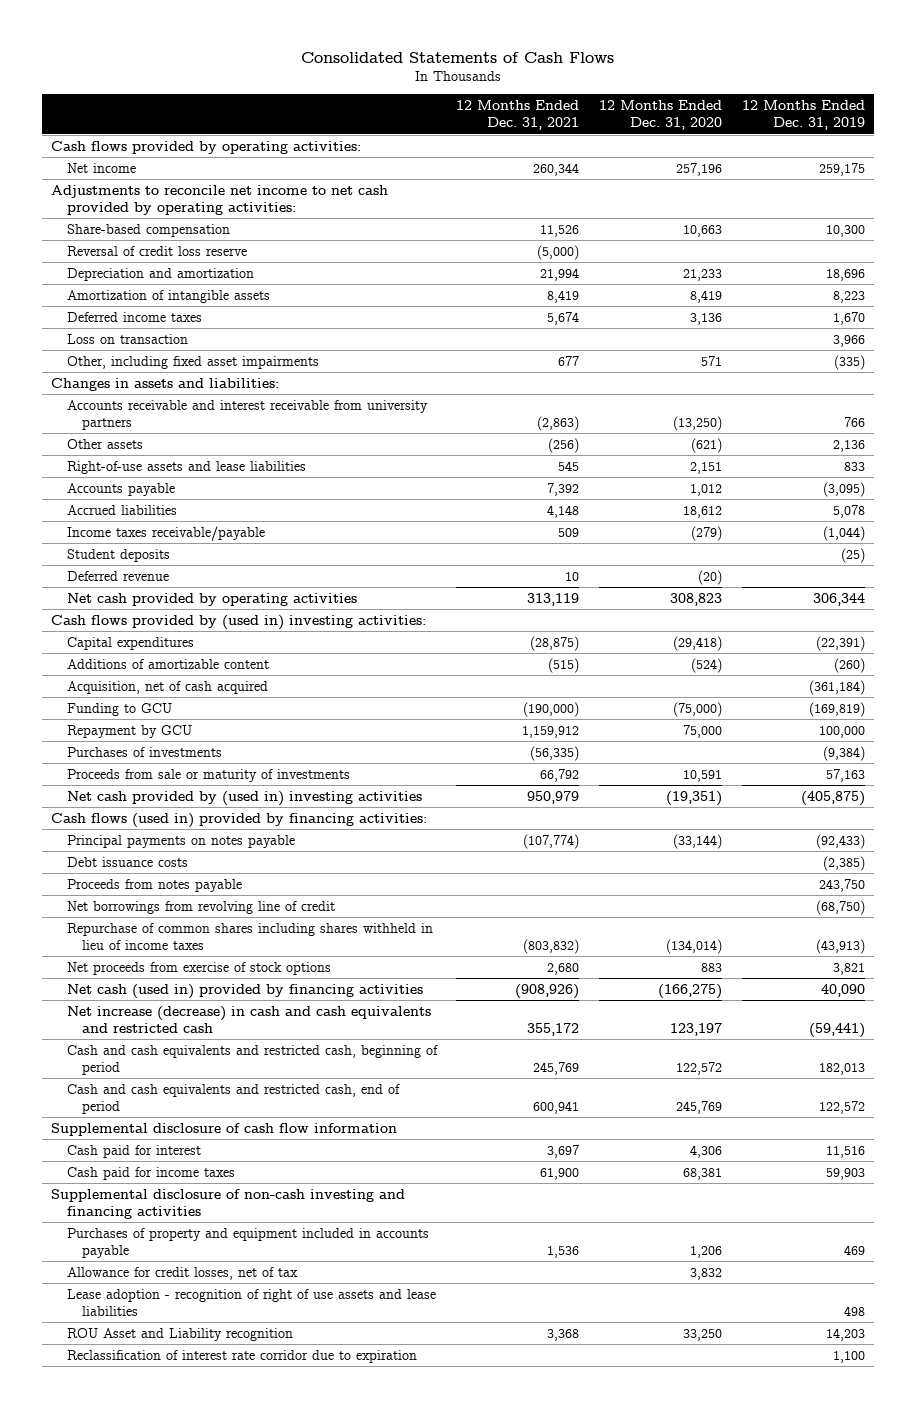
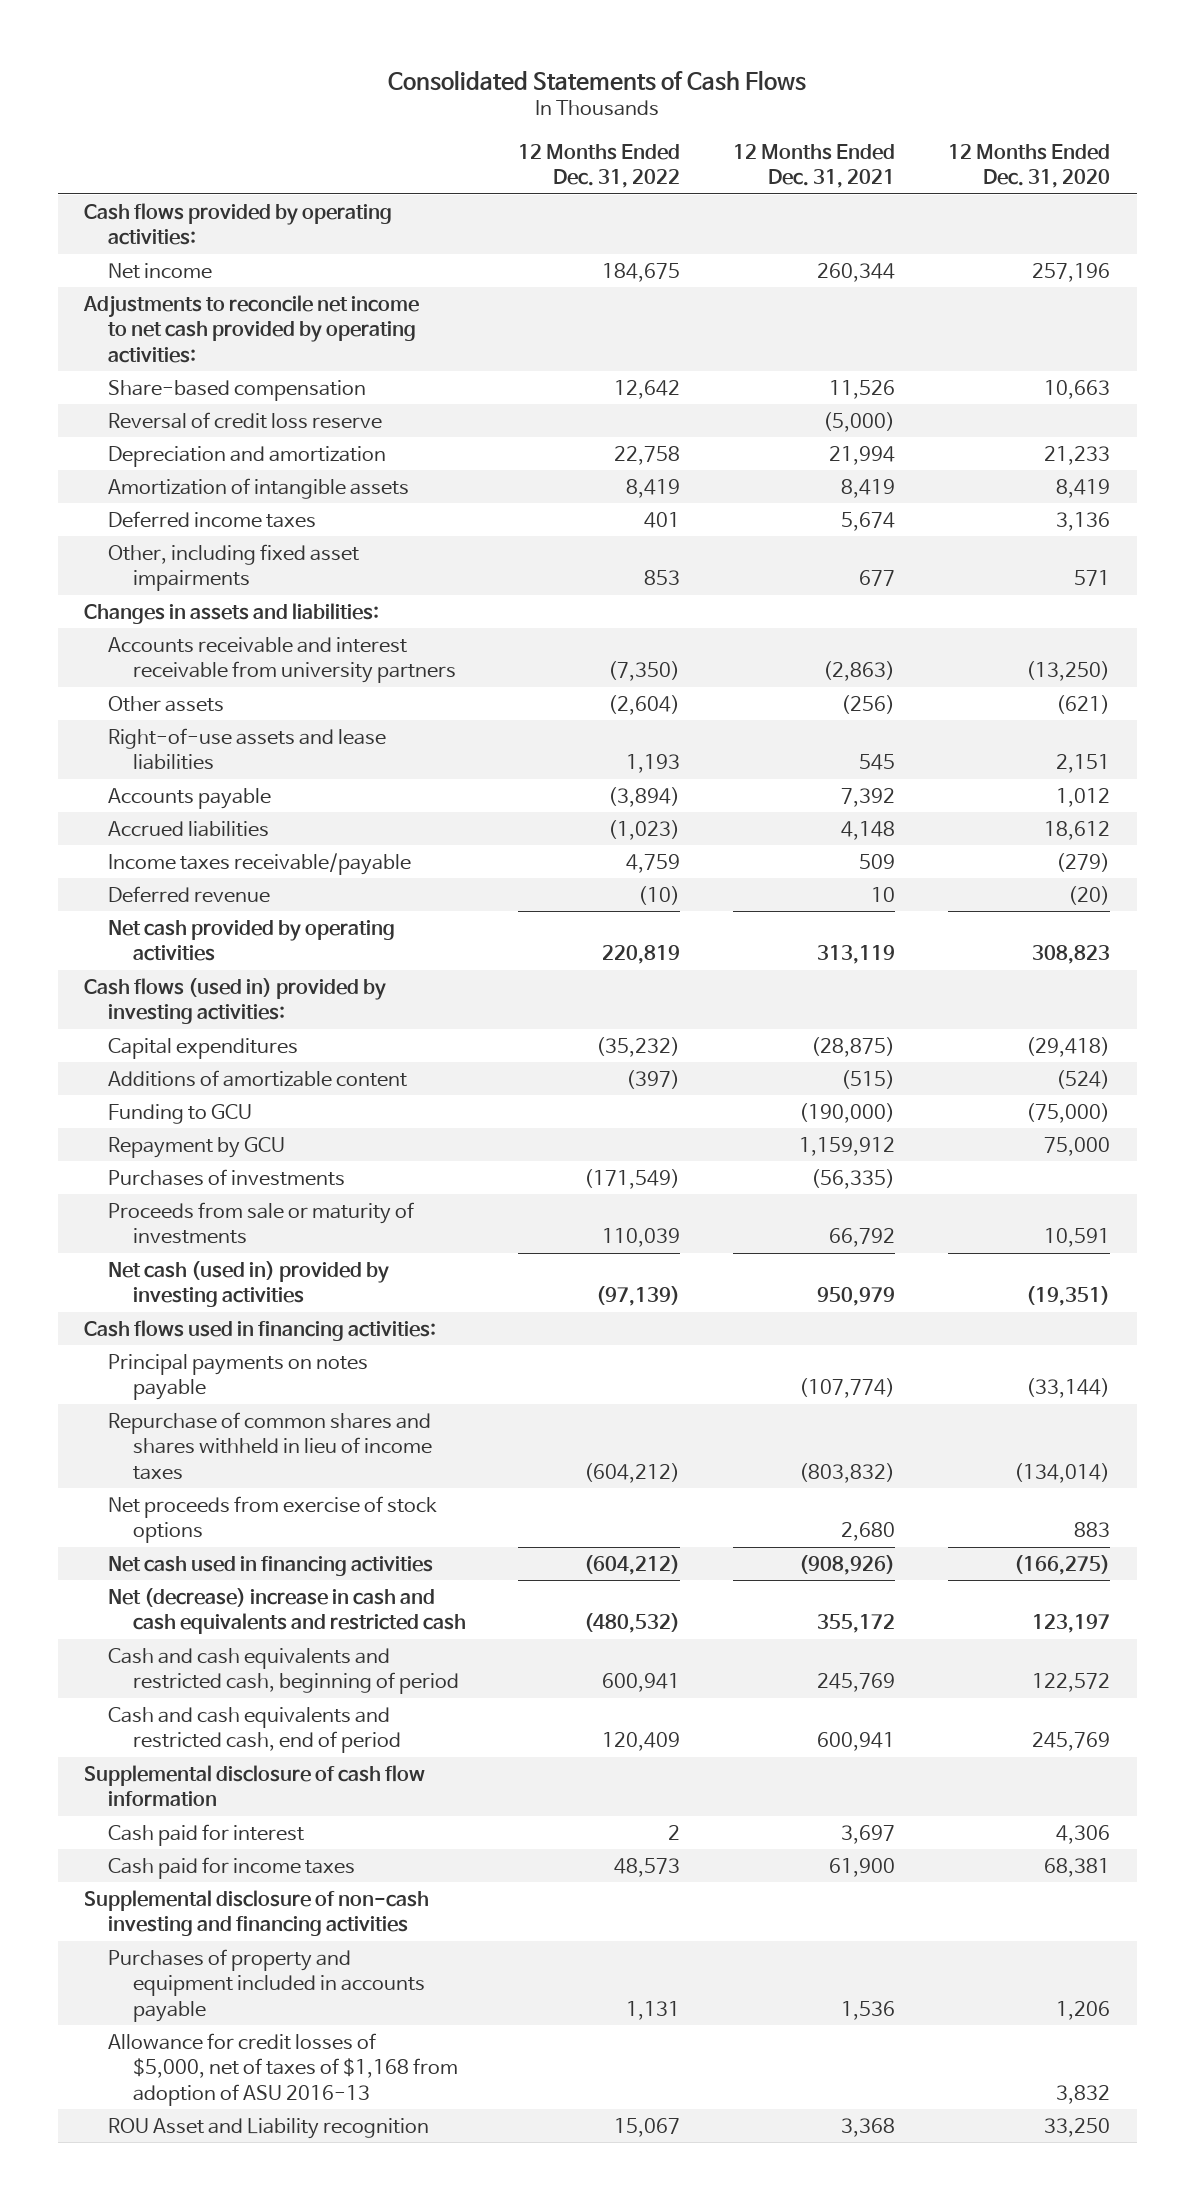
- | 12 Months Ended Dec. 31, 2021 | 12 Months Ended Dec. 31, 2020 | 12 Months Ended Dec. 31, 2019
+ | 12 Months Ended Dec. 31, 2022 | 12 Months Ended Dec. 31, 2021 | 12 Months Ended Dec. 31, 2020
- Loss on transaction | | | 3,966
- Student deposits | | | (25)
- Cash flows provided by (used in) investing activities:
+ Cash flows (used in) provided by investing activities:
- Acquisition, net of cash acquired | | | (361,184)
- Net cash provided by (used in) investing activities | 950,979 | (19,351) | (405,875)
- Cash flows (used in) provided by financing activities:
+ Net cash (used in) provided by investing activities | (97,139) | 950,979 | (19,351)
+ Cash flows used in financing activities:
- Debt issuance costs | | | (2,385)
- Proceeds from notes payable | | | 243,750
- Net borrowings from revolving line of credit | | | (68,750)
- Repurchase of common shares including shares withheld in lieu of income taxes | (803,832) | (134,014) | (43,913)
+ Repurchase of common shares and shares withheld in lieu of income taxes | (604,212) | (803,832) | (134,014)
- Net cash (used in) provided by financing activities | (908,926) | (166,275) | 40,090
- Net increase (decrease) in cash and cash equivalents and restricted cash | 355,172 | 123,197 | (59,441)
+ Net cash used in financing activities | (604,212) | (908,926) | (166,275)
+ Net (decrease) increase in cash and cash equivalents and restricted cash | (480,532) | 355,172 | 123,197
- Allowance for credit losses, net of tax | | 3,832 |
- Lease adoption - recognition of right of use assets and lease liabilities | | | 498
+ Allowance for credit losses of $5,000, net of taxes of $1,168 from adoption of ASU 2016-13 | | | 3,832
- Reclassification of interest rate corridor due to expiration | | | 1,100

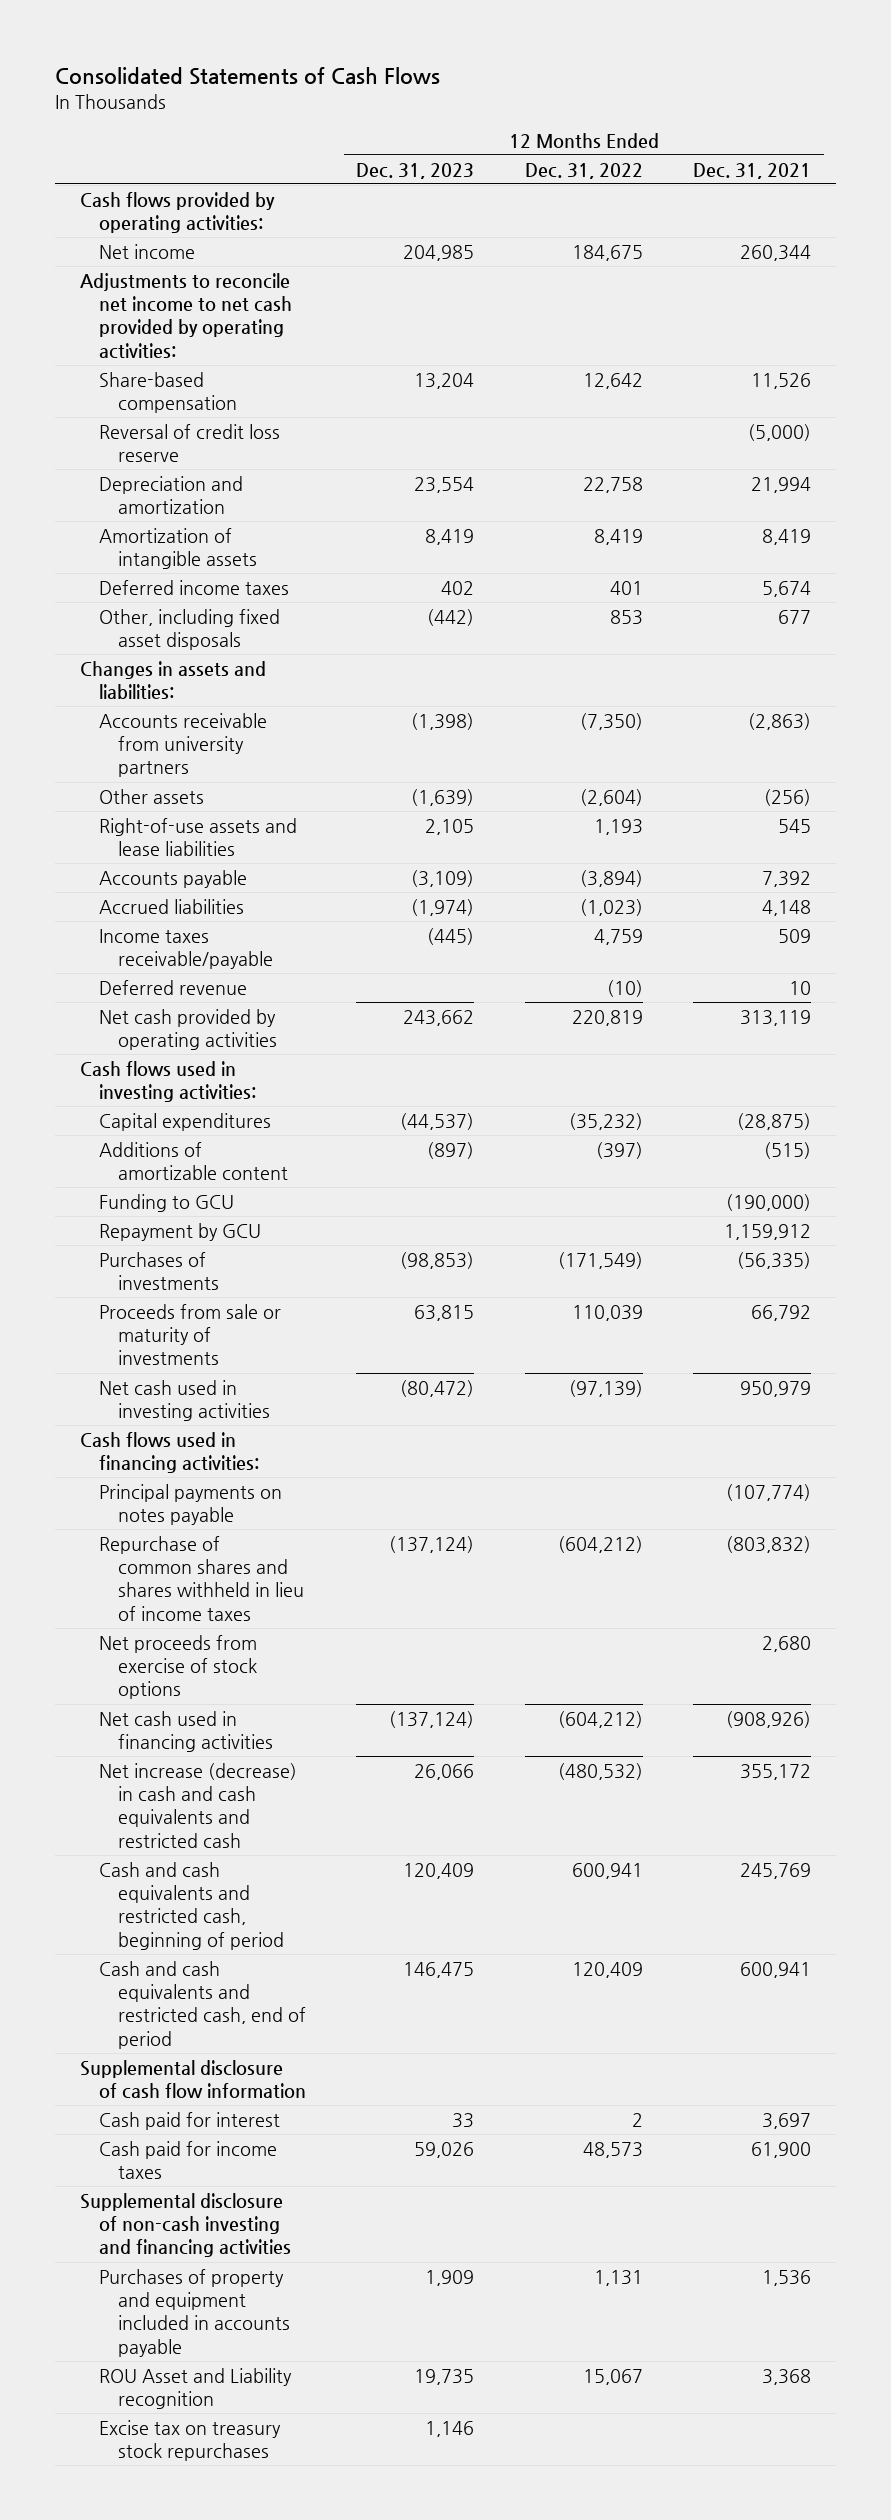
- | 12 Months Ended Dec. 31, 2022 | 12 Months Ended Dec. 31, 2021 | 12 Months Ended Dec. 31, 2020
+ | 12 Months Ended Dec. 31, 2023 | 12 Months Ended Dec. 31, 2022 | 12 Months Ended Dec. 31, 2021
- Other, including fixed asset impairments | 853 | 677 | 571
+ Other, including fixed asset disposals | (442) | 853 | 677
- Accounts receivable and interest receivable from university partners | (7,350) | (2,863) | (13,250)
+ Accounts receivable from university partners | (1,398) | (7,350) | (2,863)
- Cash flows (used in) provided by investing activities:
+ Cash flows used in investing activities:
- Net cash (used in) provided by investing activities | (97,139) | 950,979 | (19,351)
+ Net cash used in investing activities | (80,472) | (97,139) | 950,979
- Net (decrease) increase in cash and cash equivalents and restricted cash | (480,532) | 355,172 | 123,197
+ Net increase (decrease) in cash and cash equivalents and restricted cash | 26,066 | (480,532) | 355,172
- Allowance for credit losses of $5,000, net of taxes of $1,168 from adoption of ASU 2016-13 | | | 3,832
+ Excise tax on treasury stock repurchases | 1,146 | |

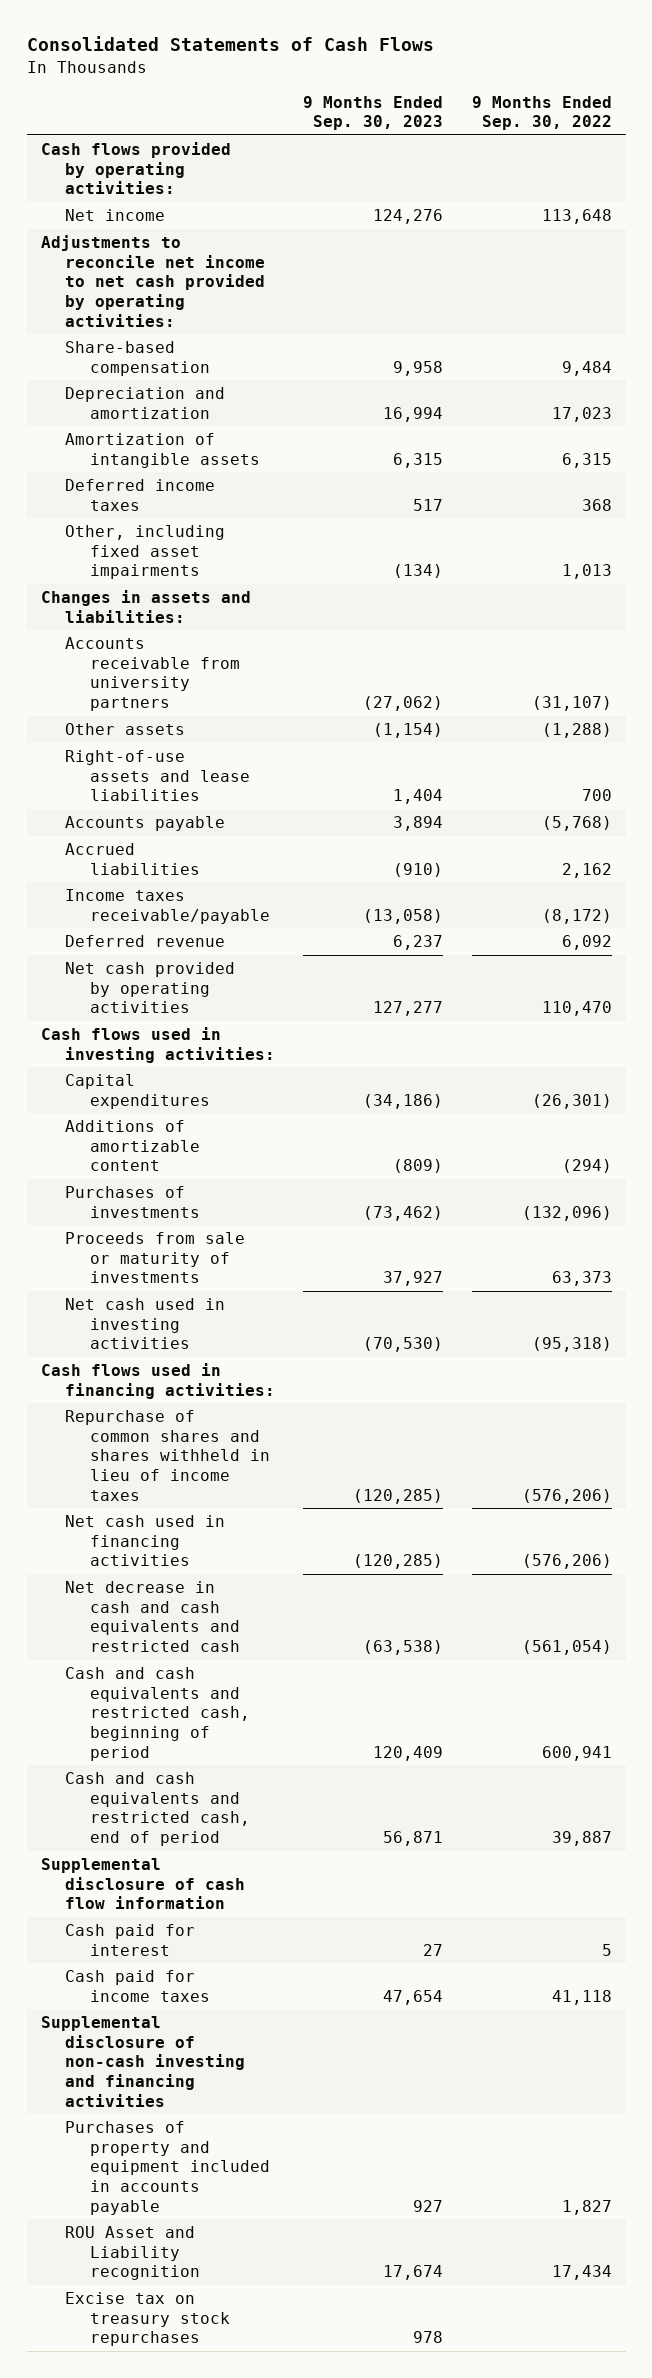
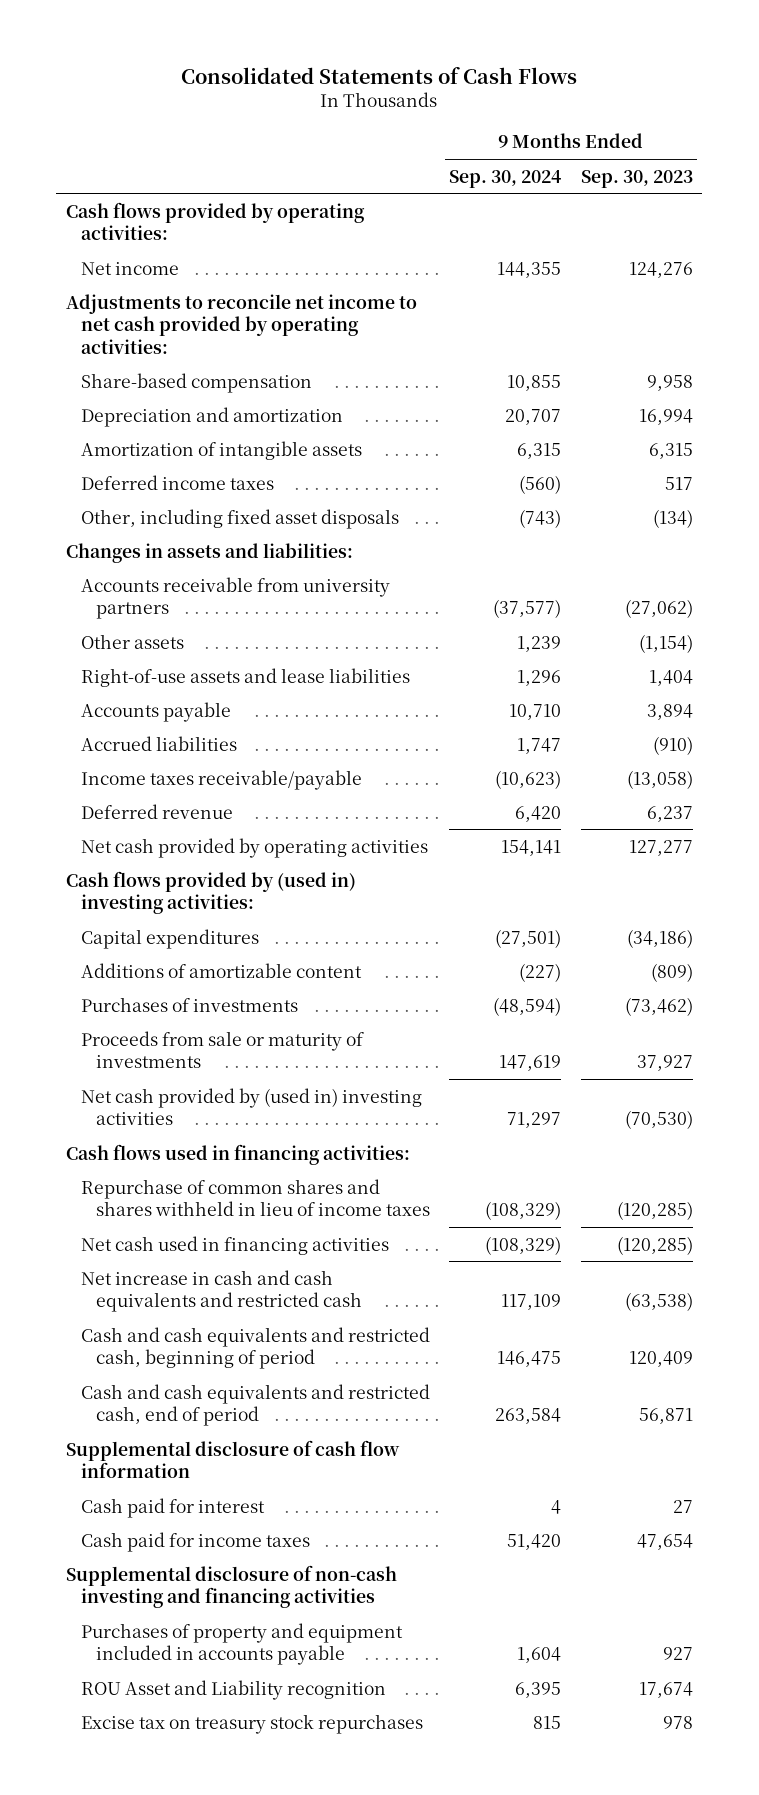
- | 9 Months Ended Sep. 30, 2023 | 9 Months Ended Sep. 30, 2022
+ | 9 Months Ended Sep. 30, 2024 | 9 Months Ended Sep. 30, 2023
- Other, including fixed asset impairments | (134) | 1,013
+ Other, including fixed asset disposals | (743) | (134)
- Cash flows used in investing activities:
+ Cash flows provided by (used in) investing activities:
- Net cash used in investing activities | (70,530) | (95,318)
+ Net cash provided by (used in) investing activities | 71,297 | (70,530)
- Net decrease in cash and cash equivalents and restricted cash | (63,538) | (561,054)
+ Net increase in cash and cash equivalents and restricted cash | 117,109 | (63,538)

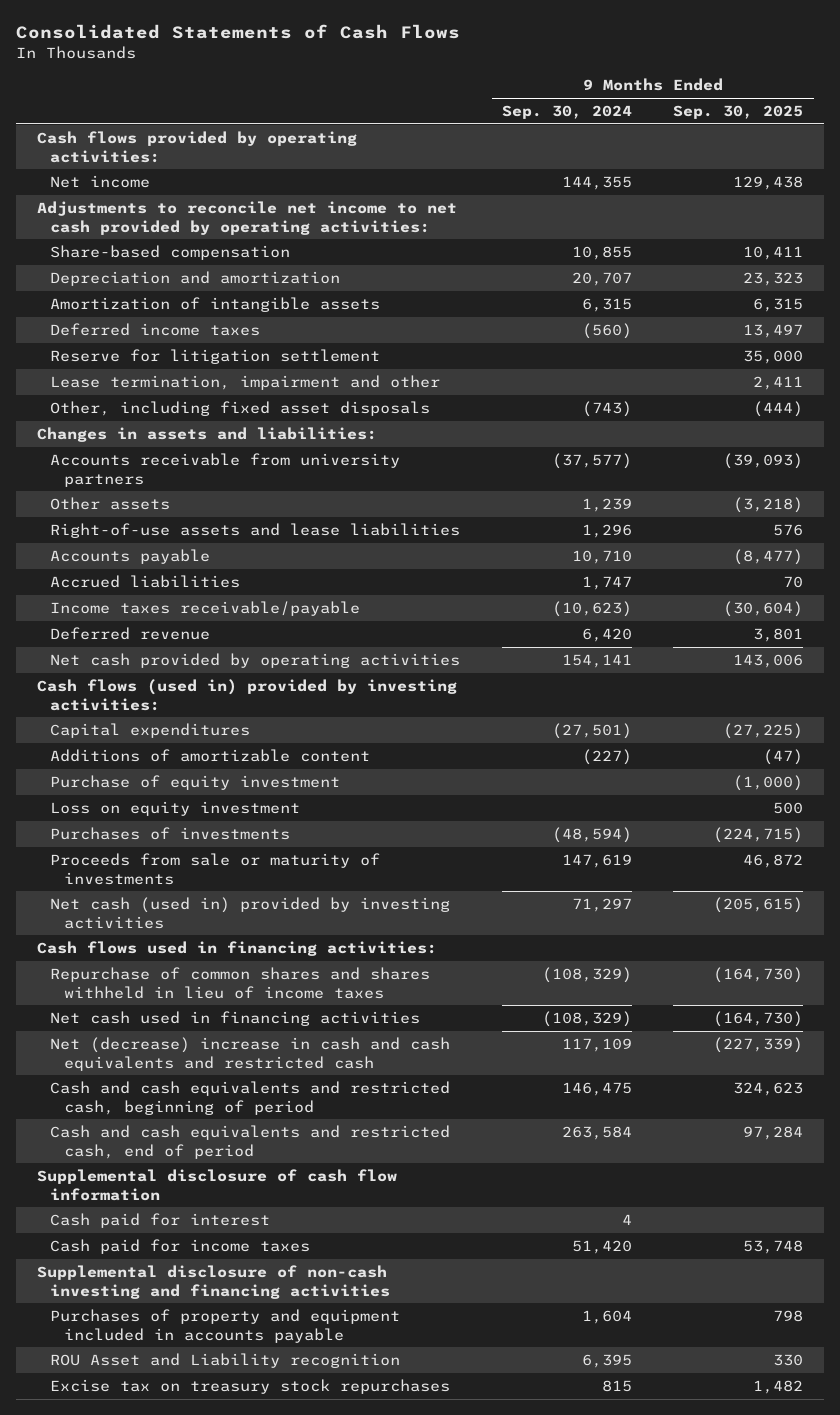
- | 9 Months Ended Sep. 30, 2024 | 9 Months Ended Sep. 30, 2023
+ | 9 Months Ended Sep. 30, 2024 | 9 Months Ended Sep. 30, 2025
+ Reserve for litigation settlement | | 35,000
+ Lease termination, impairment and other | | 2,411
- Cash flows provided by (used in) investing activities:
+ Cash flows (used in) provided by investing activities:
+ Purchase of equity investment | | (1,000)
+ Loss on equity investment | | 500
- Net cash provided by (used in) investing activities | 71,297 | (70,530)
+ Net cash (used in) provided by investing activities | 71,297 | (205,615)
- Net increase in cash and cash equivalents and restricted cash | 117,109 | (63,538)
+ Net (decrease) increase in cash and cash equivalents and restricted cash | 117,109 | (227,339)

